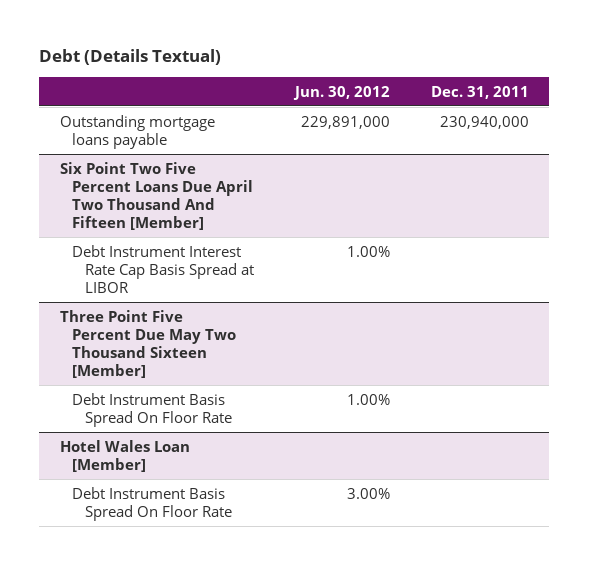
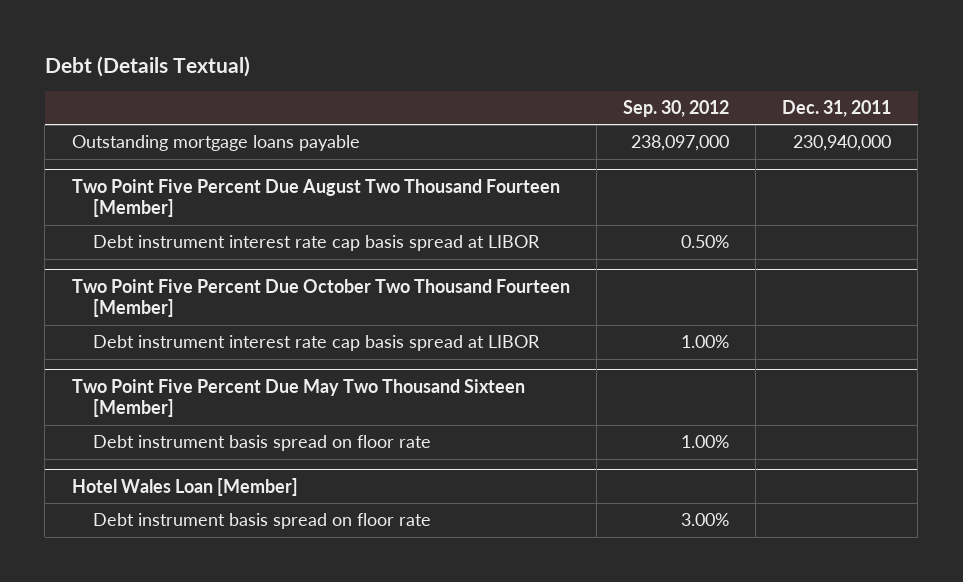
- | Jun. 30, 2012 | Dec. 31, 2011
+ | Sep. 30, 2012 | Dec. 31, 2011
- Six Point Two Five Percent Loans Due April Two Thousand And Fifteen [Member]
- Debt Instrument Interest Rate Cap Basis Spread at LIBOR | 1.00% |
- Three Point Five Percent Due May Two Thousand Sixteen [Member]
- Debt Instrument Basis Spread On Floor Rate | 1.00% |
+ Two Point Five Percent Due August Two Thousand Fourteen [Member]
+ Debt instrument interest rate cap basis spread at LIBOR | 0.50% |
+ Two Point Five Percent Due October Two Thousand Fourteen [Member]
+ Debt instrument interest rate cap basis spread at LIBOR | 1.00% |
+ Two Point Five Percent Due May Two Thousand Sixteen [Member]
+ Debt instrument basis spread on floor rate | 1.00% |
@ Hotel Wales Loan [Member]
- Debt Instrument Basis Spread On Floor Rate | 3.00% |
+ Debt instrument basis spread on floor rate | 3.00% |

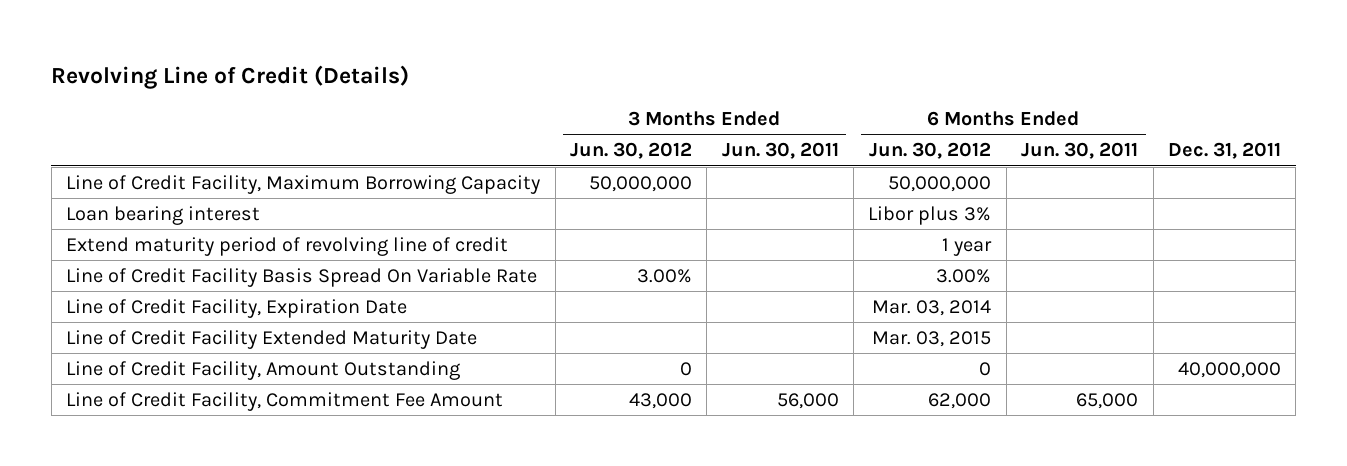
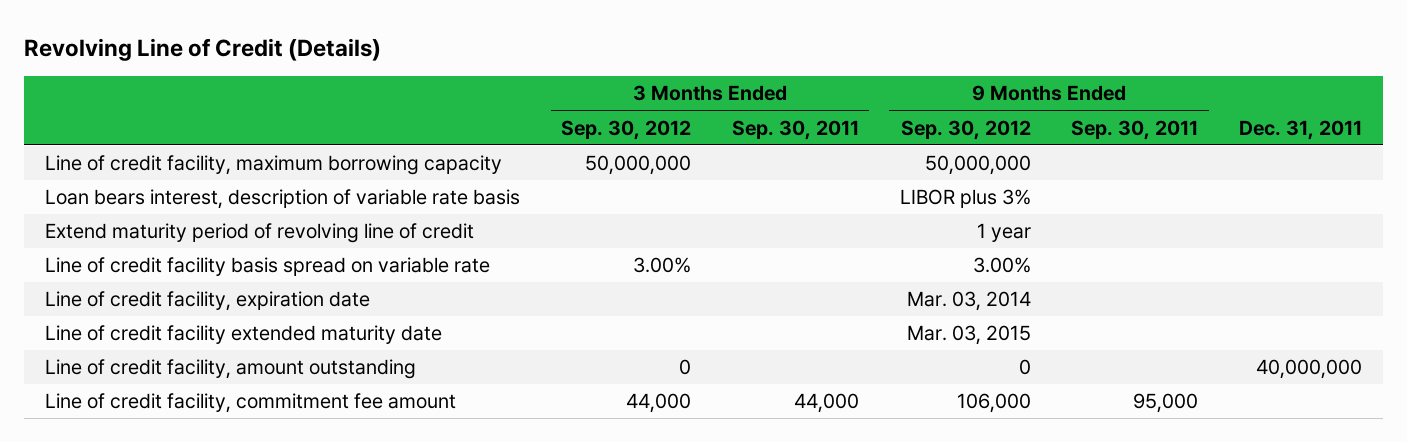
- | 3 Months Ended Jun. 30, 2012 | 3 Months Ended Jun. 30, 2011 | 6 Months Ended Jun. 30, 2012 | 6 Months Ended Jun. 30, 2011 | Dec. 31, 2011
+ | 3 Months Ended Sep. 30, 2012 | 3 Months Ended Sep. 30, 2011 | 9 Months Ended Sep. 30, 2012 | 9 Months Ended Sep. 30, 2011 | Dec. 31, 2011
- Line of Credit Facility, Maximum Borrowing Capacity | 50,000,000 | | 50,000,000 | |
- Loan bearing interest | | | Libor plus 3% | |
+ Line of credit facility, maximum borrowing capacity | 50,000,000 | | 50,000,000 | |
+ Loan bears interest, description of variable rate basis | | | LIBOR plus 3% | |
- Line of Credit Facility Basis Spread On Variable Rate | 3.00% | | 3.00% | |
- Line of Credit Facility, Expiration Date | | | Mar. 03, 2014 | |
- Line of Credit Facility Extended Maturity Date | | | Mar. 03, 2015 | |
- Line of Credit Facility, Amount Outstanding | 0 | | 0 | | 40,000,000
- Line of Credit Facility, Commitment Fee Amount | 43,000 | 56,000 | 62,000 | 65,000 |
+ Line of credit facility basis spread on variable rate | 3.00% | | 3.00% | |
+ Line of credit facility, expiration date | | | Mar. 03, 2014 | |
+ Line of credit facility extended maturity date | | | Mar. 03, 2015 | |
+ Line of credit facility, amount outstanding | 0 | | 0 | | 40,000,000
+ Line of credit facility, commitment fee amount | 44,000 | 44,000 | 106,000 | 95,000 |

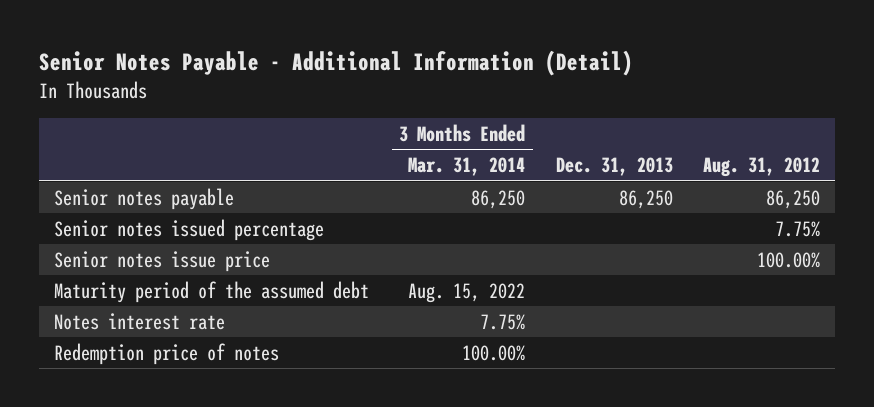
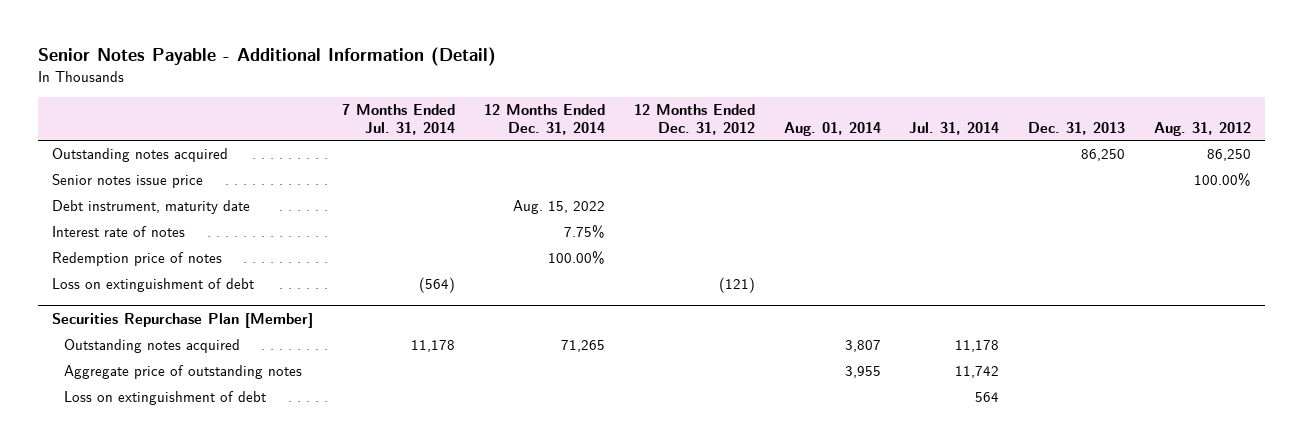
- | 3 Months Ended Mar. 31, 2014 | Dec. 31, 2013 | Aug. 31, 2012
+ | 7 Months Ended Jul. 31, 2014 | 12 Months Ended Dec. 31, 2014 | 12 Months Ended Dec. 31, 2012 | Aug. 01, 2014 | Jul. 31, 2014 | Dec. 31, 2013 | Aug. 31, 2012
- Senior notes payable | 86,250 | 86,250 | 86,250
- Senior notes issued percentage | | | 7.75%
+ Outstanding notes acquired | | | | | | 86,250 | 86,250
- Maturity period of the assumed debt | Aug. 15, 2022 | |
- Notes interest rate | 7.75% | |
+ Debt instrument, maturity date | | Aug. 15, 2022 | | | | |
+ Interest rate of notes | | 7.75% | | | | |
+ Loss on extinguishment of debt | (564) | | (121) | | | |
+ Securities Repurchase Plan [Member]
+ Outstanding notes acquired | 11,178 | 71,265 | | 3,807 | 11,178 | |
+ Aggregate price of outstanding notes | | | | 3,955 | 11,742 | |
+ Loss on extinguishment of debt | | | | | 564 | |

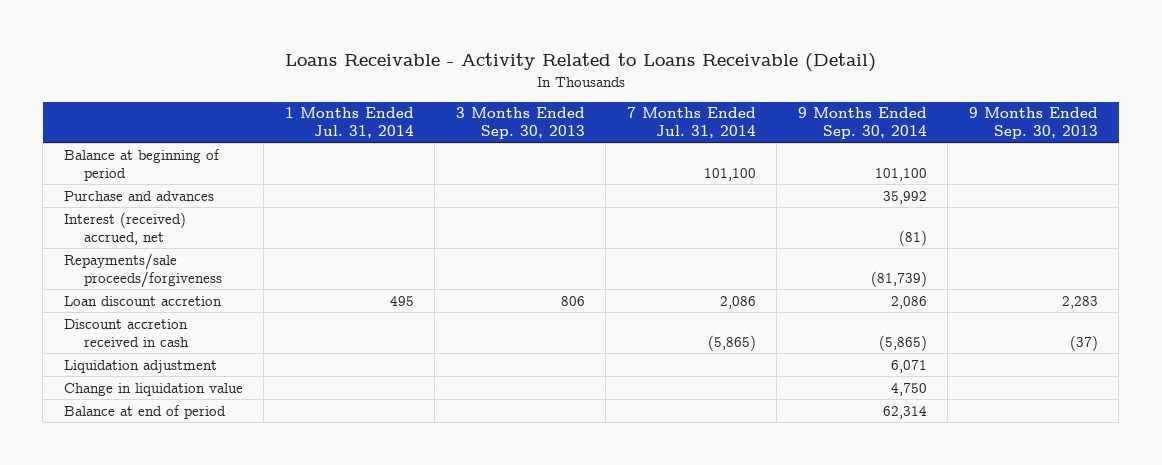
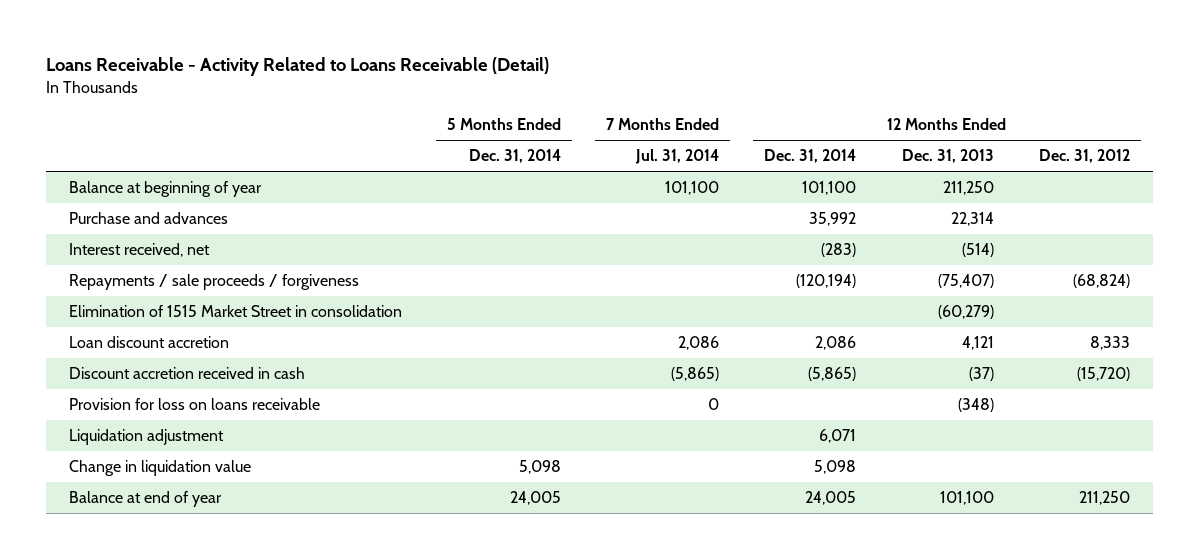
- | 1 Months Ended Jul. 31, 2014 | 3 Months Ended Sep. 30, 2013 | 7 Months Ended Jul. 31, 2014 | 9 Months Ended Sep. 30, 2014 | 9 Months Ended Sep. 30, 2013
+ | 5 Months Ended Dec. 31, 2014 | 7 Months Ended Jul. 31, 2014 | 12 Months Ended Dec. 31, 2014 | 12 Months Ended Dec. 31, 2013 | 12 Months Ended Dec. 31, 2012
- Balance at beginning of period | | | 101,100 | 101,100 |
+ Balance at beginning of year | | 101,100 | 101,100 | 211,250 |
- Interest (received) accrued, net | | | | (81) |
- Repayments/sale proceeds/forgiveness | | | | (81,739) |
+ Interest received, net | | | (283) | (514) |
+ Repayments / sale proceeds / forgiveness | | | (120,194) | (75,407) | (68,824)
+ Elimination of 1515 Market Street in consolidation | | | | (60,279) |
+ Provision for loss on loans receivable | | 0 | | (348) |
- Balance at end of period | | | | 62,314 |
+ Balance at end of year | 24,005 | | 24,005 | 101,100 | 211,250

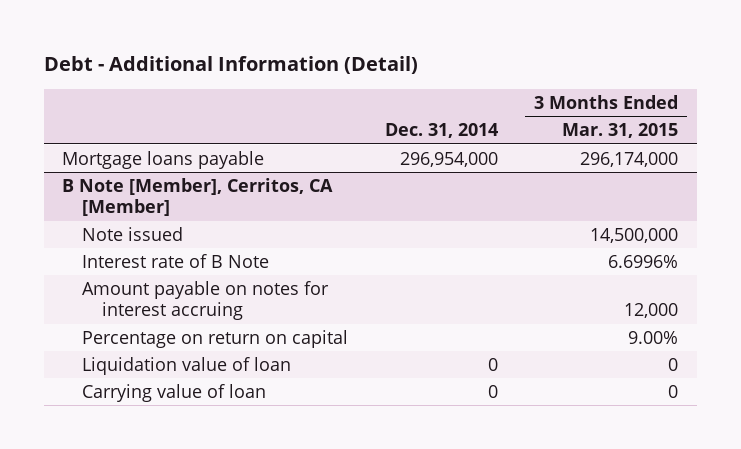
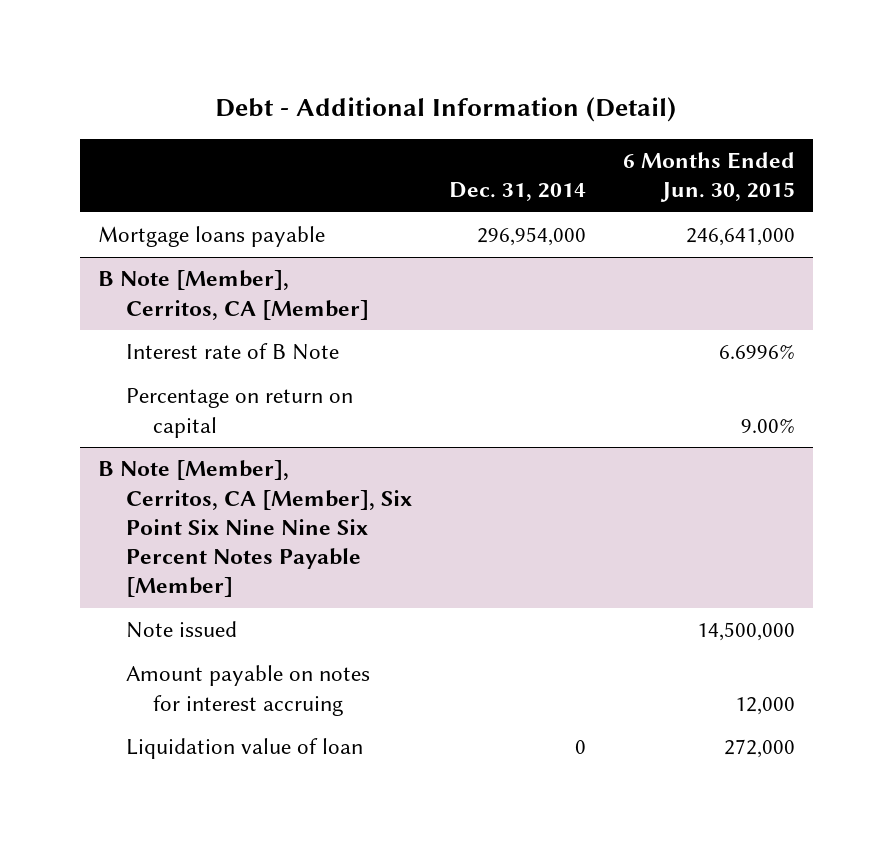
- | Dec. 31, 2014 | 3 Months Ended Mar. 31, 2015
+ | Dec. 31, 2014 | 6 Months Ended Jun. 30, 2015
@ B Note [Member], Cerritos, CA [Member]
- Note issued | | 14,500,000
- Amount payable on notes for interest accruing | | 12,000
- Liquidation value of loan | 0 | 0
- Carrying value of loan | 0 | 0
+ B Note [Member], Cerritos, CA [Member], Six Point Six Nine Nine Six Percent Notes Payable [Member]
+ Note issued | | 14,500,000
+ Amount payable on notes for interest accruing | | 12,000
+ Liquidation value of loan | 0 | 272,000

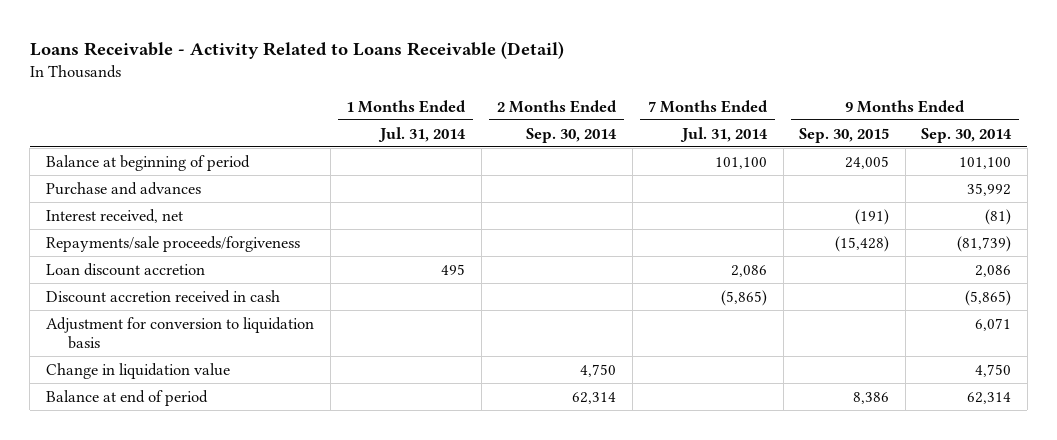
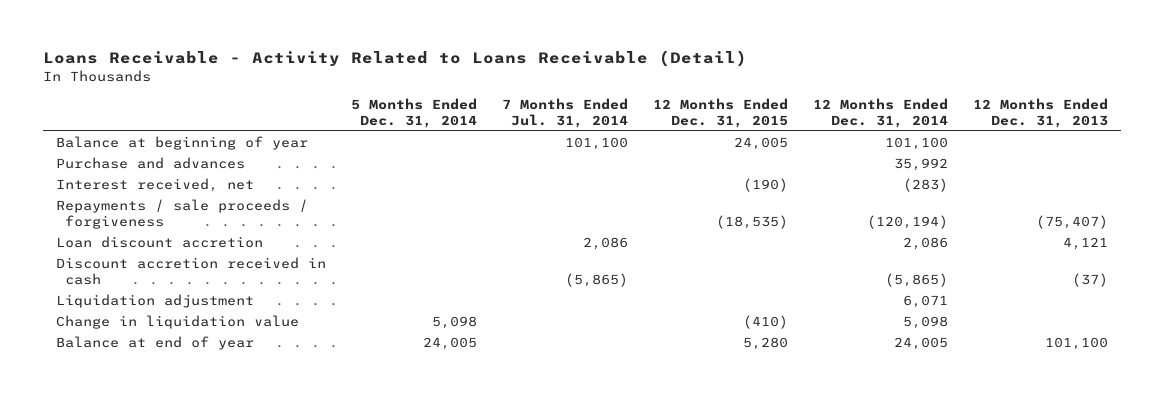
- | 1 Months Ended Jul. 31, 2014 | 2 Months Ended Sep. 30, 2014 | 7 Months Ended Jul. 31, 2014 | 9 Months Ended Sep. 30, 2015 | 9 Months Ended Sep. 30, 2014
+ | 5 Months Ended Dec. 31, 2014 | 7 Months Ended Jul. 31, 2014 | 12 Months Ended Dec. 31, 2015 | 12 Months Ended Dec. 31, 2014 | 12 Months Ended Dec. 31, 2013
- Balance at beginning of period | | | 101,100 | 24,005 | 101,100
+ Balance at beginning of year | | 101,100 | 24,005 | 101,100 |
- Repayments/sale proceeds/forgiveness | | | | (15,428) | (81,739)
+ Repayments / sale proceeds / forgiveness | | | (18,535) | (120,194) | (75,407)
- Adjustment for conversion to liquidation basis | | | | | 6,071
+ Liquidation adjustment | | | | 6,071 |
- Balance at end of period | | 62,314 | | 8,386 | 62,314
+ Balance at end of year | 24,005 | | 5,280 | 24,005 | 101,100

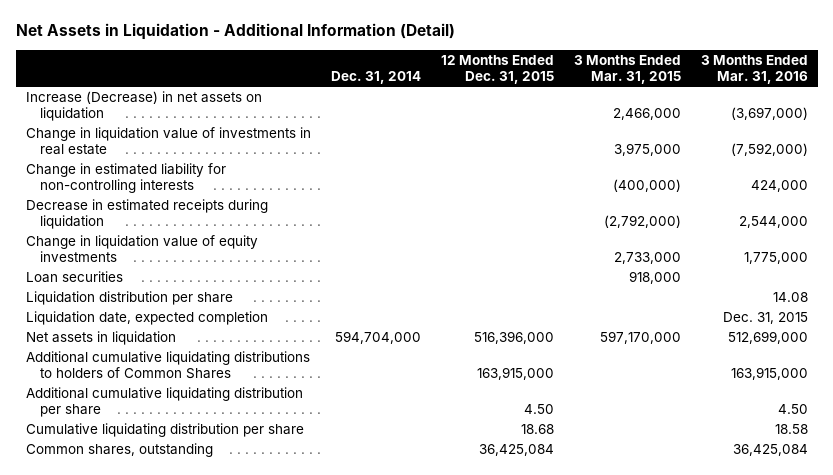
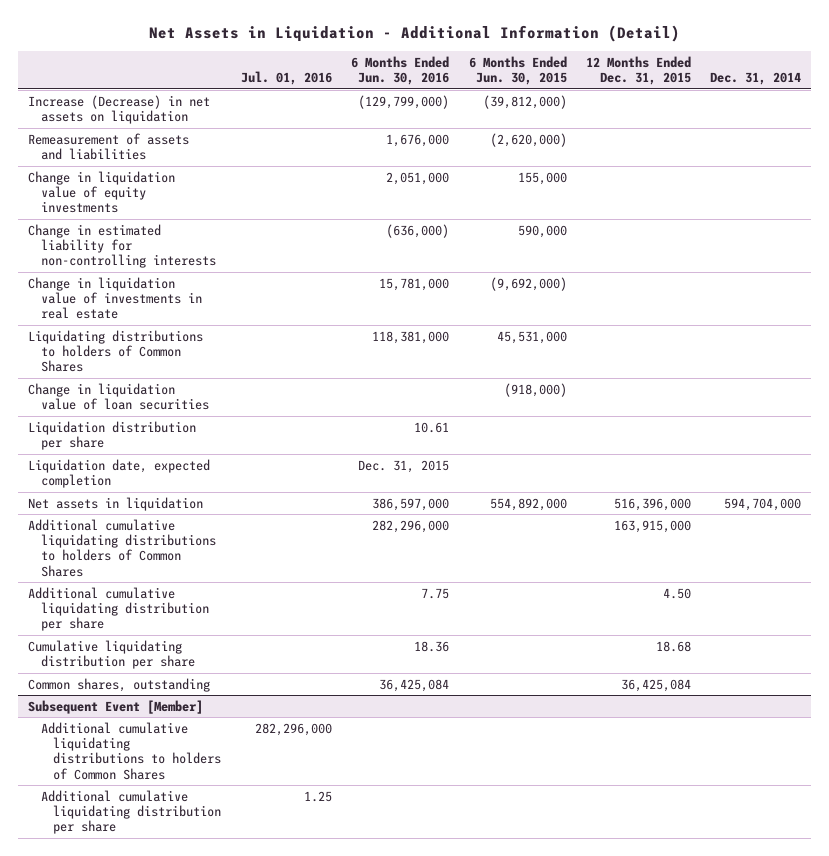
- | Dec. 31, 2014 | 12 Months Ended Dec. 31, 2015 | 3 Months Ended Mar. 31, 2015 | 3 Months Ended Mar. 31, 2016
+ | Jul. 01, 2016 | 6 Months Ended Jun. 30, 2016 | 6 Months Ended Jun. 30, 2015 | 12 Months Ended Dec. 31, 2015 | Dec. 31, 2014
- Decrease in estimated receipts during liquidation | | | (2,792,000) | 2,544,000
+ Remeasurement of assets and liabilities | | 1,676,000 | (2,620,000) | |
- Loan securities | | | 918,000 |
moved down: Change in estimated liability for non-controlling interests | | (636,000) | 590,000 | |
moved down: Change in liquidation value of investments in real estate | | 15,781,000 | (9,692,000) | |
+ Liquidating distributions to holders of Common Shares | | 118,381,000 | 45,531,000 | |
+ Change in liquidation value of loan securities | | | (918,000) | |
+ Subsequent Event [Member]
+ Additional cumulative liquidating distributions to holders of Common Shares | 282,296,000 | | | |
+ Additional cumulative liquidating distribution per share | 1.25 | | | |

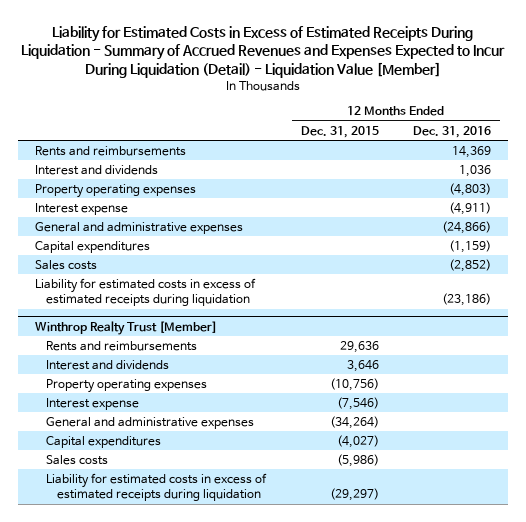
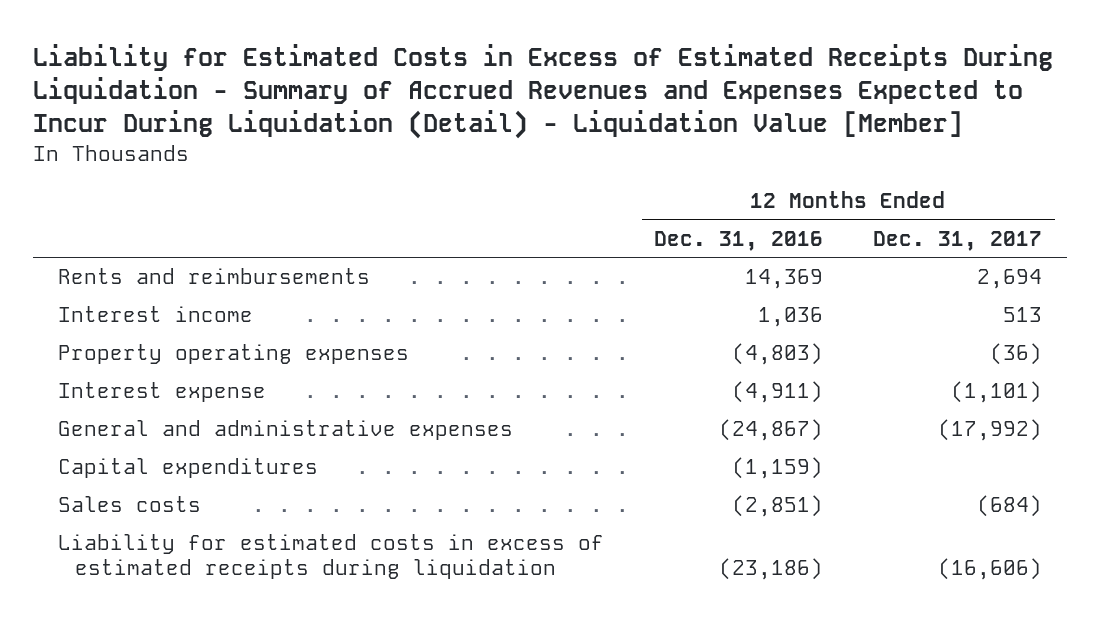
- | 12 Months Ended Dec. 31, 2015 | 12 Months Ended Dec. 31, 2016
+ | 12 Months Ended Dec. 31, 2016 | 12 Months Ended Dec. 31, 2017
- Interest and dividends | | 1,036
+ Interest income | 1,036 | 513
- General and administrative expenses | | (24,866)
+ General and administrative expenses | (24,867) | (17,992)
- Sales costs | | (2,852)
+ Sales costs | (2,851) | (684)
- Winthrop Realty Trust [Member]
- Rents and reimbursements | 29,636 |
- Interest and dividends | 3,646 |
- Property operating expenses | (10,756) |
- Interest expense | (7,546) |
- General and administrative expenses | (34,264) |
- Capital expenditures | (4,027) |
- Sales costs | (5,986) |
- Liability for estimated costs in excess of estimated receipts during liquidation | (29,297) |

